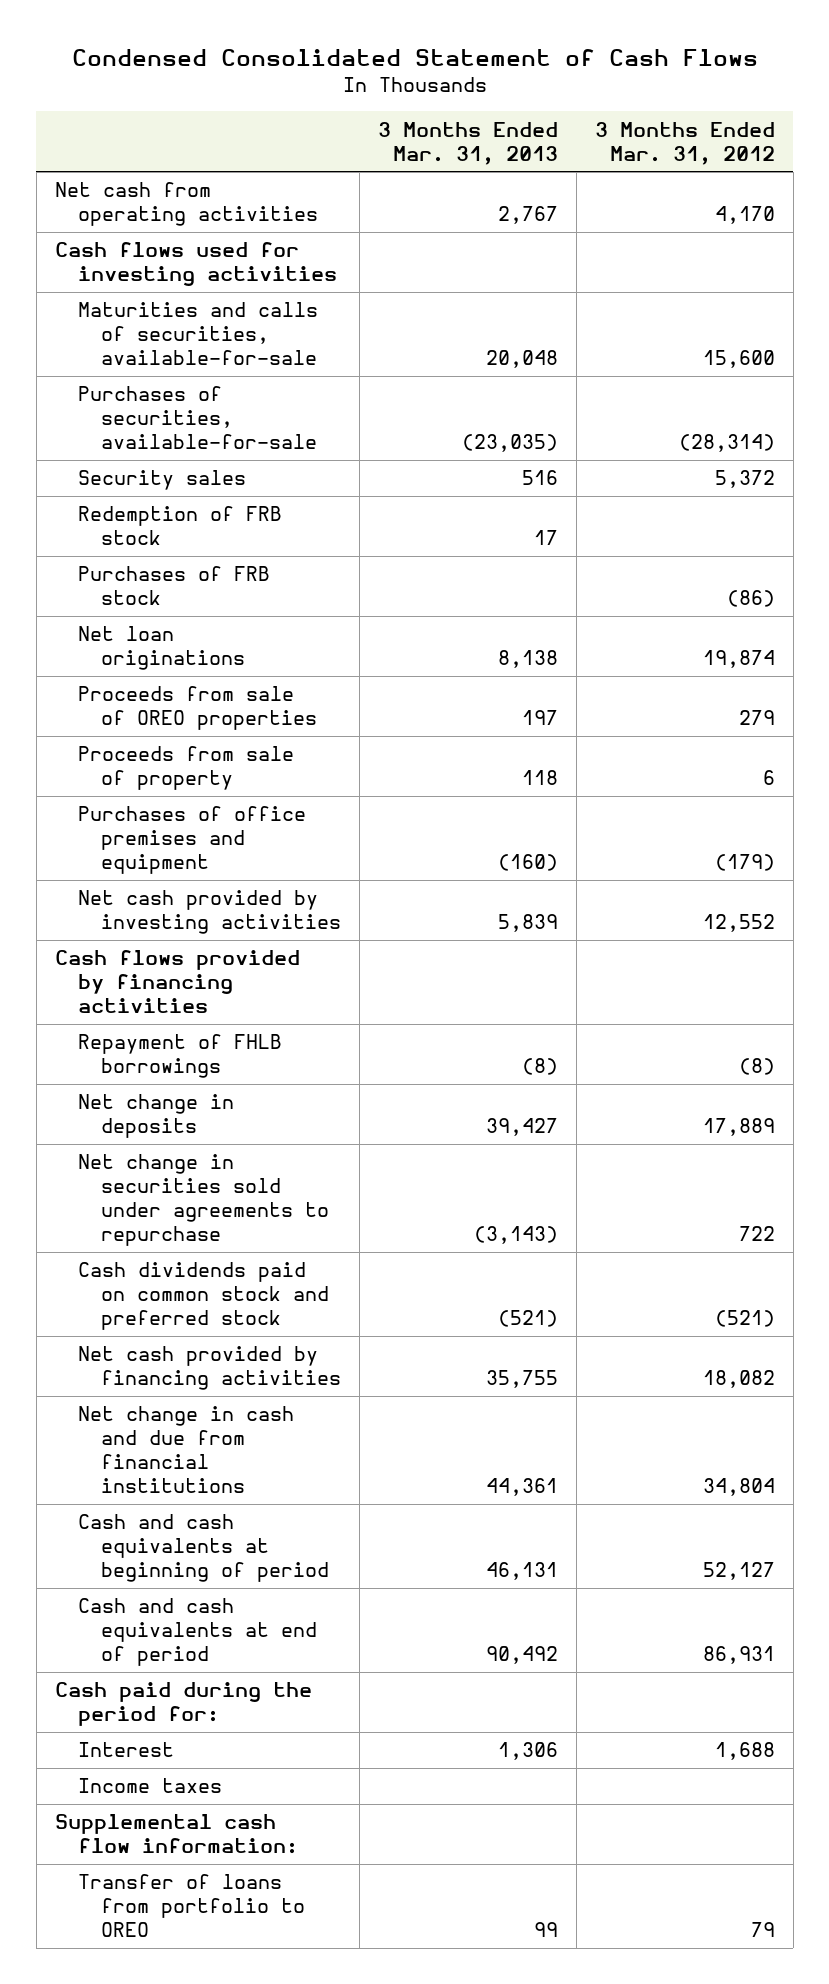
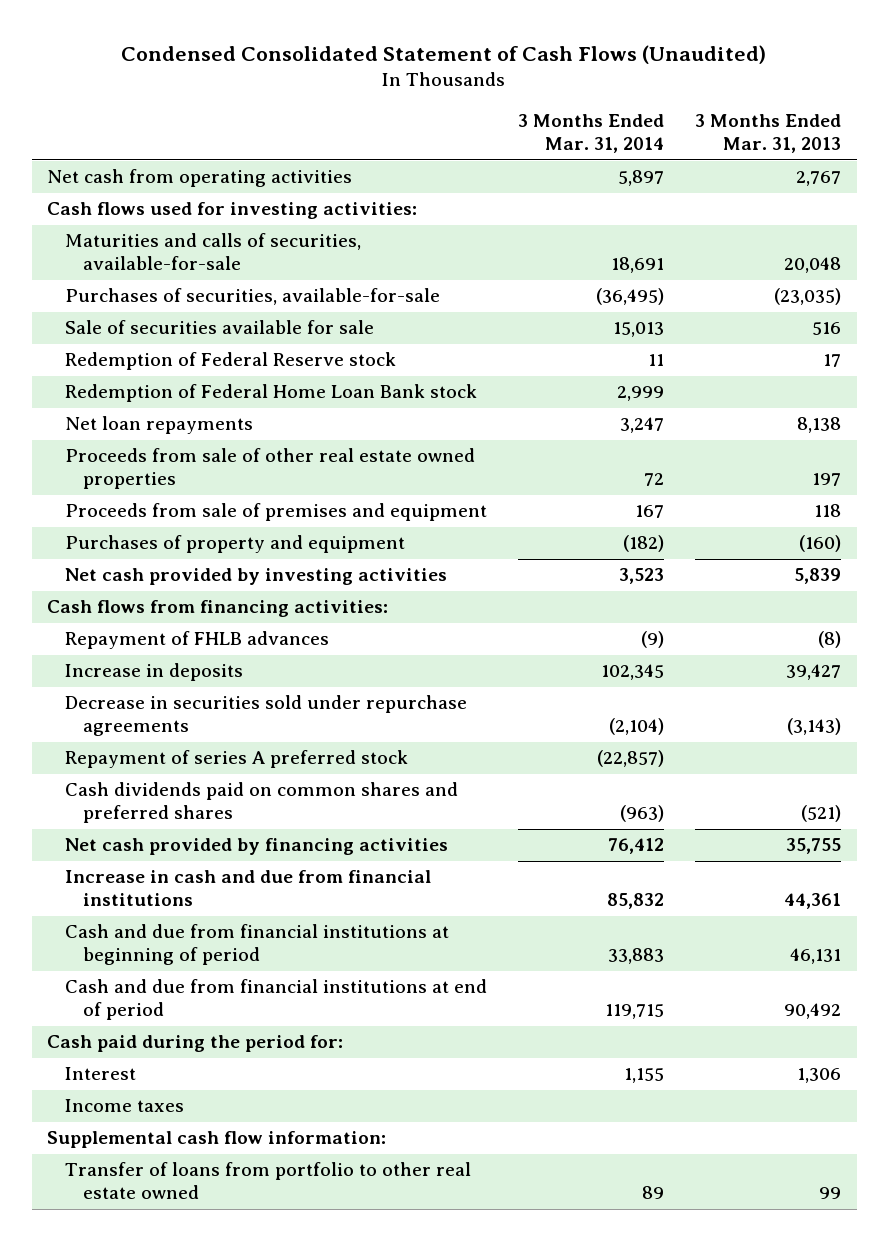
- Condensed Consolidated Statement of Cash Flows
+ Condensed Consolidated Statement of Cash Flows (Unaudited)
- | 3 Months Ended Mar. 31, 2013 | 3 Months Ended Mar. 31, 2012
+ | 3 Months Ended Mar. 31, 2014 | 3 Months Ended Mar. 31, 2013
- Cash flows used for investing activities
+ Cash flows used for investing activities:
- Security sales | 516 | 5,372
- Redemption of FRB stock | 17 |
- Purchases of FRB stock | | (86)
- Net loan originations | 8,138 | 19,874
- Proceeds from sale of OREO properties | 197 | 279
- Proceeds from sale of property | 118 | 6
- Purchases of office premises and equipment | (160) | (179)
+ Sale of securities available for sale | 15,013 | 516
+ Redemption of Federal Reserve stock | 11 | 17
+ Redemption of Federal Home Loan Bank stock | 2,999 |
+ Net loan repayments | 3,247 | 8,138
+ Proceeds from sale of other real estate owned properties | 72 | 197
+ Proceeds from sale of premises and equipment | 167 | 118
+ Purchases of property and equipment | (182) | (160)
- Cash flows provided by financing activities
- Repayment of FHLB borrowings | (8) | (8)
- Net change in deposits | 39,427 | 17,889
- Net change in securities sold under agreements to repurchase | (3,143) | 722
- Cash dividends paid on common stock and preferred stock | (521) | (521)
+ Cash flows from financing activities:
+ Repayment of FHLB advances | (9) | (8)
+ Increase in deposits | 102,345 | 39,427
+ Decrease in securities sold under repurchase agreements | (2,104) | (3,143)
+ Repayment of series A preferred stock | (22,857) |
+ Cash dividends paid on common shares and preferred shares | (963) | (521)
- Net change in cash and due from financial institutions | 44,361 | 34,804
- Cash and cash equivalents at beginning of period | 46,131 | 52,127
- Cash and cash equivalents at end of period | 90,492 | 86,931
+ Increase in cash and due from financial institutions | 85,832 | 44,361
+ Cash and due from financial institutions at beginning of period | 33,883 | 46,131
+ Cash and due from financial institutions at end of period | 119,715 | 90,492
- Transfer of loans from portfolio to OREO | 99 | 79
+ Transfer of loans from portfolio to other real estate owned | 89 | 99

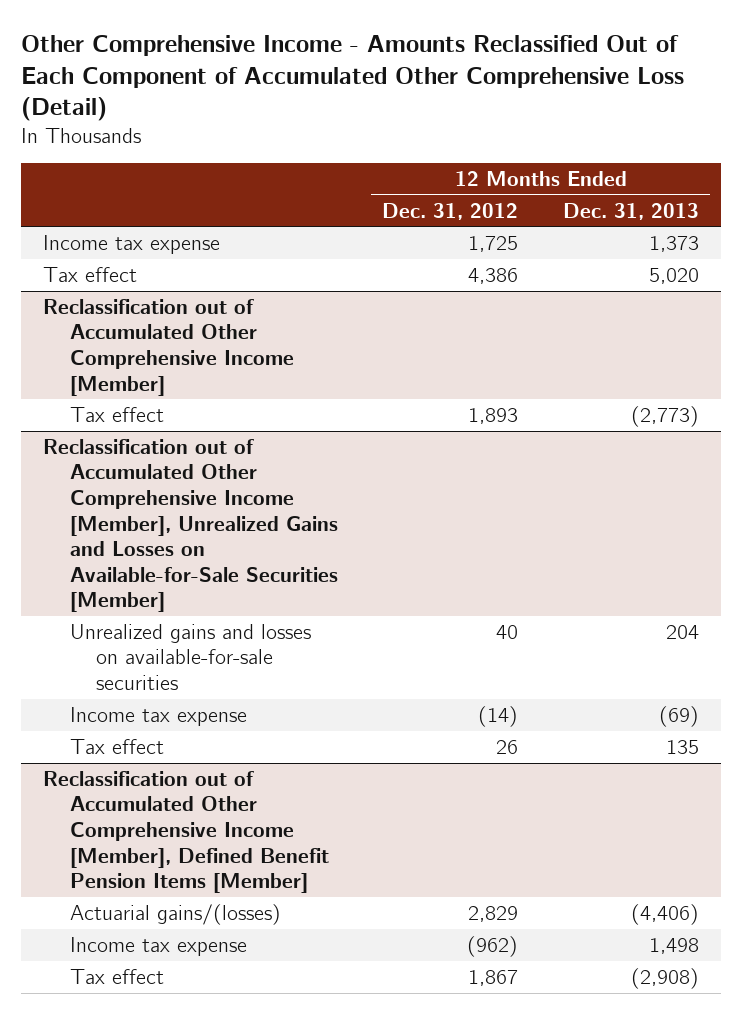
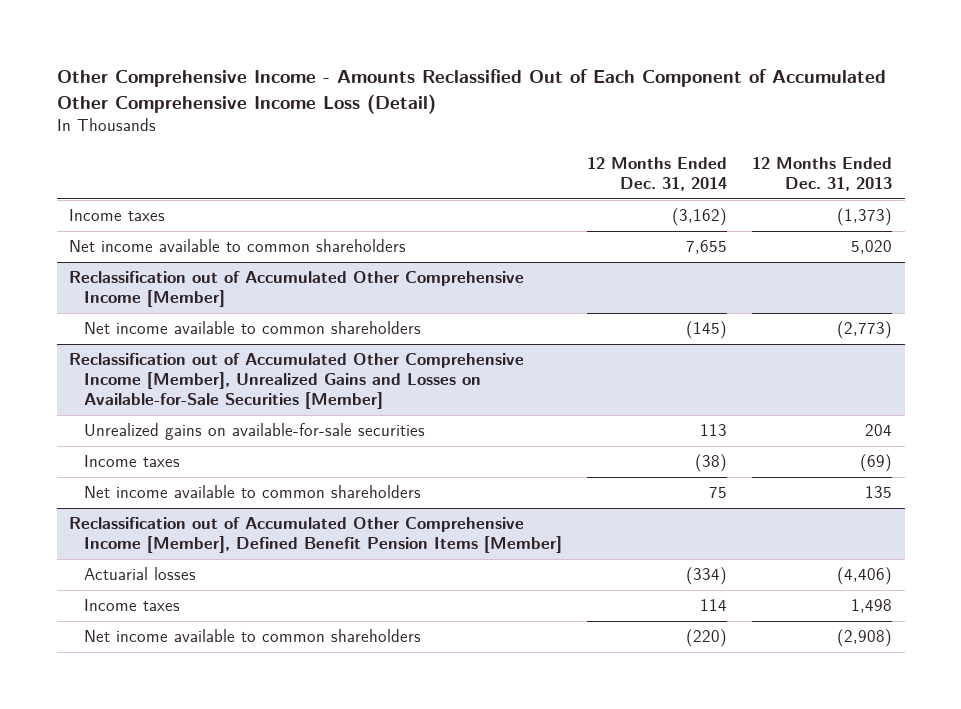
- Other Comprehensive Income - Amounts Reclassified Out of Each Component of Accumulated Other Comprehensive Loss (Detail)
+ Other Comprehensive Income - Amounts Reclassified Out of Each Component of Accumulated Other Comprehensive Income Loss (Detail)
- | 12 Months Ended Dec. 31, 2012 | 12 Months Ended Dec. 31, 2013
+ | 12 Months Ended Dec. 31, 2014 | 12 Months Ended Dec. 31, 2013
- Income tax expense | 1,725 | 1,373
- Tax effect | 4,386 | 5,020
+ Income taxes | (3,162) | (1,373)
+ Net income available to common shareholders | 7,655 | 5,020
@ Reclassification out of Accumulated Other Comprehensive Income [Member]
- Tax effect | 1,893 | (2,773)
+ Net income available to common shareholders | (145) | (2,773)
@ Reclassification out of Accumulated Other Comprehensive Income [Member], Unrealized Gains and Losses on Available-for-Sale Securities [Member]
- Unrealized gains and losses on available-for-sale securities | 40 | 204
- Income tax expense | (14) | (69)
- Tax effect | 26 | 135
+ Unrealized gains on available-for-sale securities | 113 | 204
+ Income taxes | (38) | (69)
+ Net income available to common shareholders | 75 | 135
@ Reclassification out of Accumulated Other Comprehensive Income [Member], Defined Benefit Pension Items [Member]
- Actuarial gains/(losses) | 2,829 | (4,406)
- Income tax expense | (962) | 1,498
- Tax effect | 1,867 | (2,908)
+ Actuarial losses | (334) | (4,406)
+ Income taxes | 114 | 1,498
+ Net income available to common shareholders | (220) | (2,908)

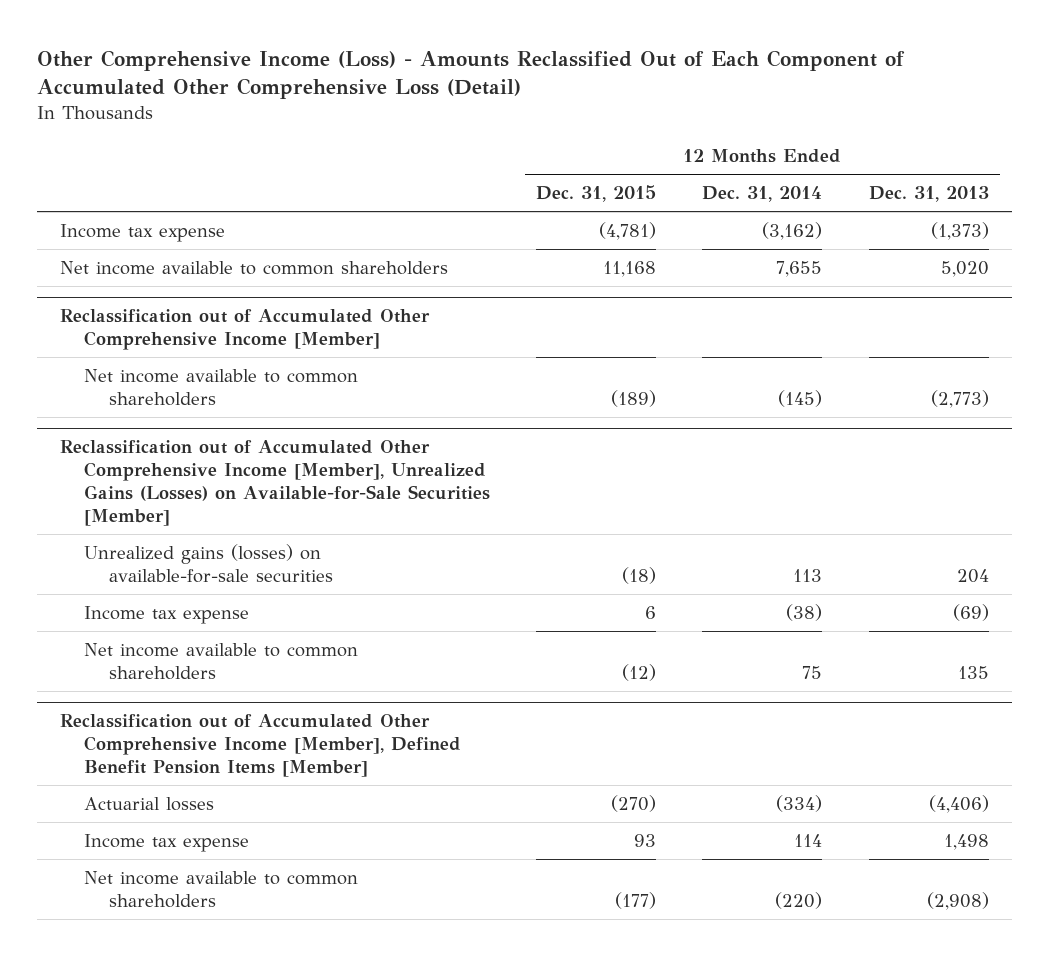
- Other Comprehensive Income - Amounts Reclassified Out of Each Component of Accumulated Other Comprehensive Income Loss (Detail)
+ Other Comprehensive Income (Loss) - Amounts Reclassified Out of Each Component of Accumulated Other Comprehensive Loss (Detail)
- | 12 Months Ended Dec. 31, 2014 | 12 Months Ended Dec. 31, 2013
+ | 12 Months Ended Dec. 31, 2015 | 12 Months Ended Dec. 31, 2014 | 12 Months Ended Dec. 31, 2013
- Income taxes | (3,162) | (1,373)
+ Income tax expense | (4,781) | (3,162) | (1,373)
- Reclassification out of Accumulated Other Comprehensive Income [Member], Unrealized Gains and Losses on Available-for-Sale Securities [Member]
- Unrealized gains on available-for-sale securities | 113 | 204
- Income taxes | (38) | (69)
+ Reclassification out of Accumulated Other Comprehensive Income [Member], Unrealized Gains (Losses) on Available-for-Sale Securities [Member]
+ Unrealized gains (losses) on available-for-sale securities | (18) | 113 | 204
+ Income tax expense | 6 | (38) | (69)
@ Reclassification out of Accumulated Other Comprehensive Income [Member], Defined Benefit Pension Items [Member]
- Income taxes | 114 | 1,498
+ Income tax expense | 93 | 114 | 1,498

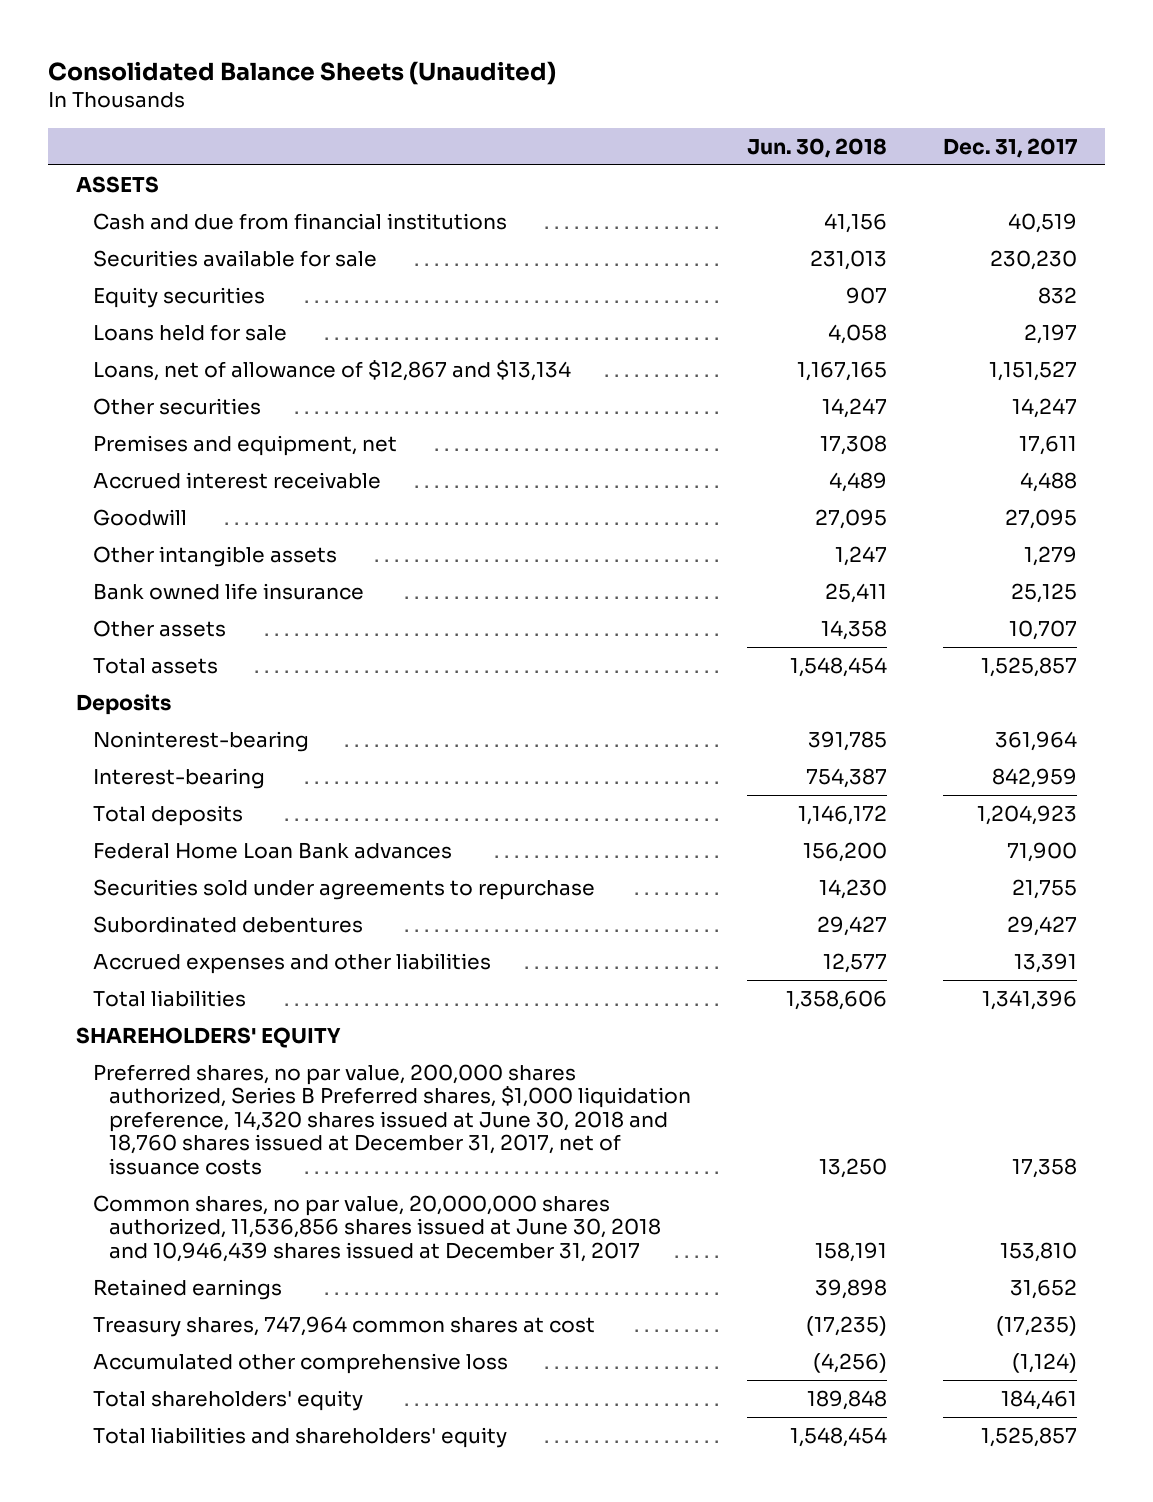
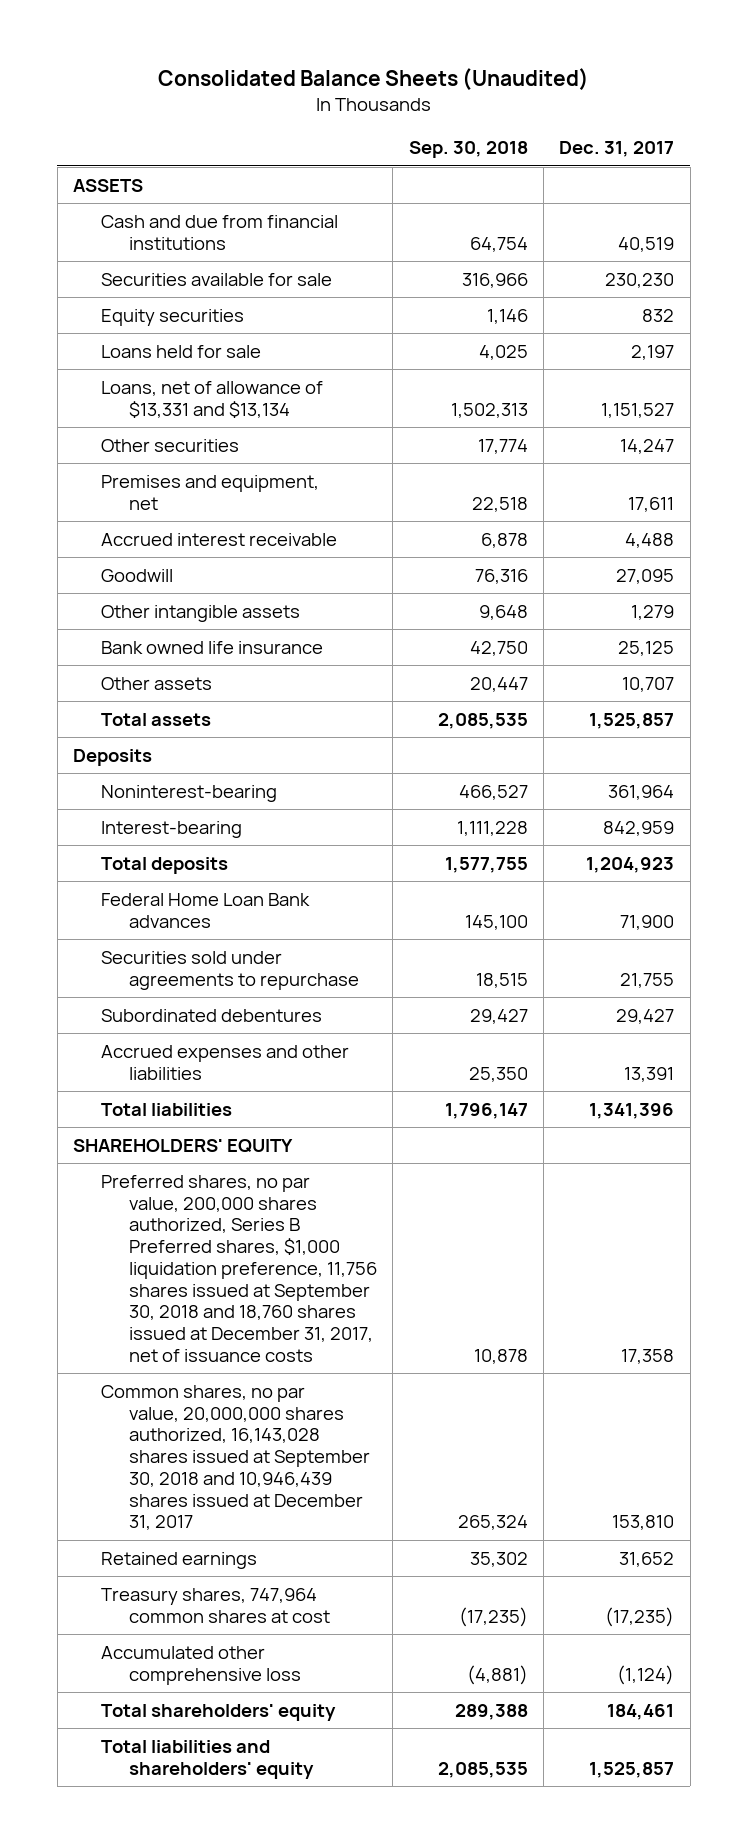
- | Jun. 30, 2018 | Dec. 31, 2017
+ | Sep. 30, 2018 | Dec. 31, 2017
- Loans, net of allowance of $12,867 and $13,134 | 1,167,165 | 1,151,527
+ Loans, net of allowance of $13,331 and $13,134 | 1,502,313 | 1,151,527
- Preferred shares, no par value, 200,000 shares authorized, Series B Preferred shares, $1,000 liquidation preference, 14,320 shares issued at June 30, 2018 and 18,760 shares issued at December 31, 2017, net of issuance costs | 13,250 | 17,358
- Common shares, no par value, 20,000,000 shares authorized, 11,536,856 shares issued at June 30, 2018 and 10,946,439 shares issued at December 31, 2017 | 158,191 | 153,810
+ Preferred shares, no par value, 200,000 shares authorized, Series B Preferred shares, $1,000 liquidation preference, 11,756 shares issued at September 30, 2018 and 18,760 shares issued at December 31, 2017, net of issuance costs | 10,878 | 17,358
+ Common shares, no par value, 20,000,000 shares authorized, 16,143,028 shares issued at September 30, 2018 and 10,946,439 shares issued at December 31, 2017 | 265,324 | 153,810

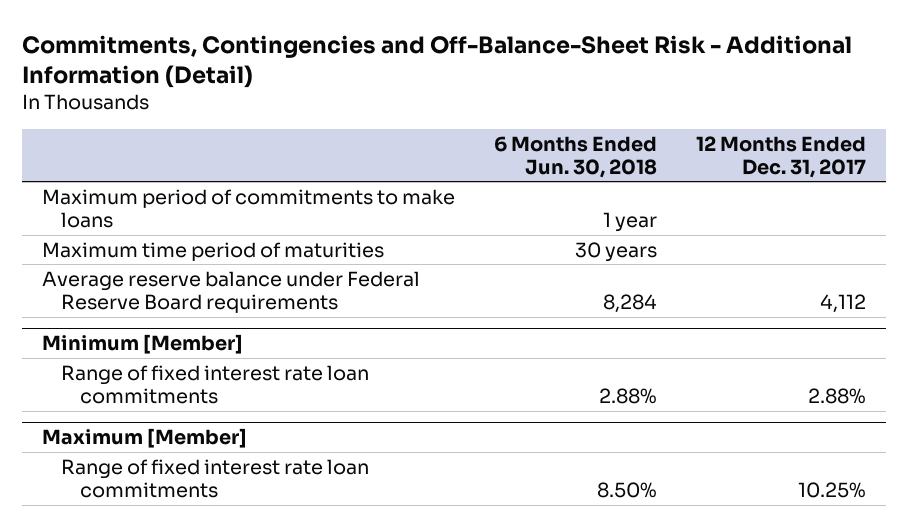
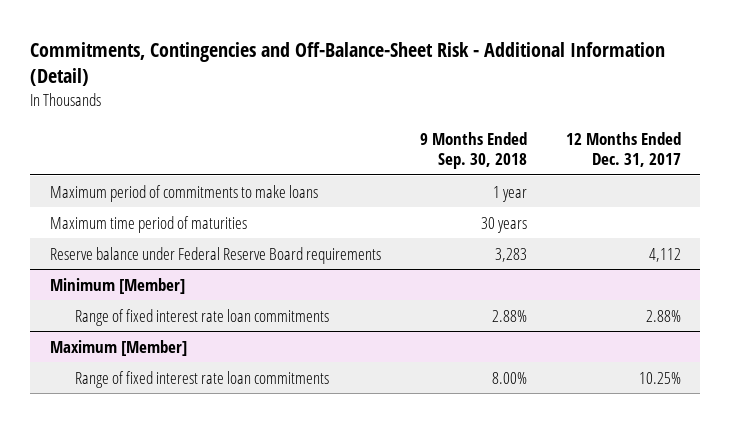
- | 6 Months Ended Jun. 30, 2018 | 12 Months Ended Dec. 31, 2017
+ | 9 Months Ended Sep. 30, 2018 | 12 Months Ended Dec. 31, 2017
- Average reserve balance under Federal Reserve Board requirements | 8,284 | 4,112
+ Reserve balance under Federal Reserve Board requirements | 3,283 | 4,112

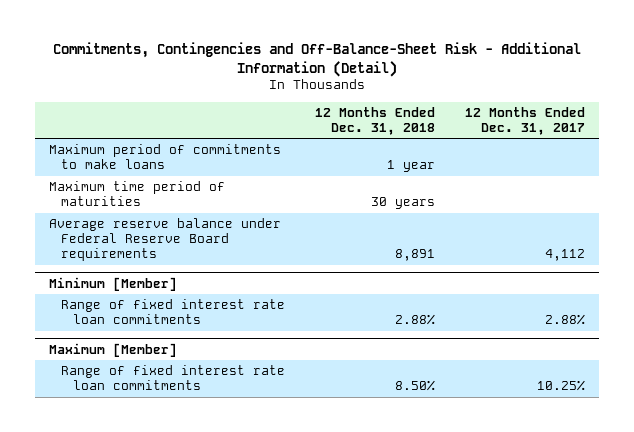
- | 9 Months Ended Sep. 30, 2018 | 12 Months Ended Dec. 31, 2017
+ | 12 Months Ended Dec. 31, 2018 | 12 Months Ended Dec. 31, 2017
- Reserve balance under Federal Reserve Board requirements | 3,283 | 4,112
+ Average reserve balance under Federal Reserve Board requirements | 8,891 | 4,112

